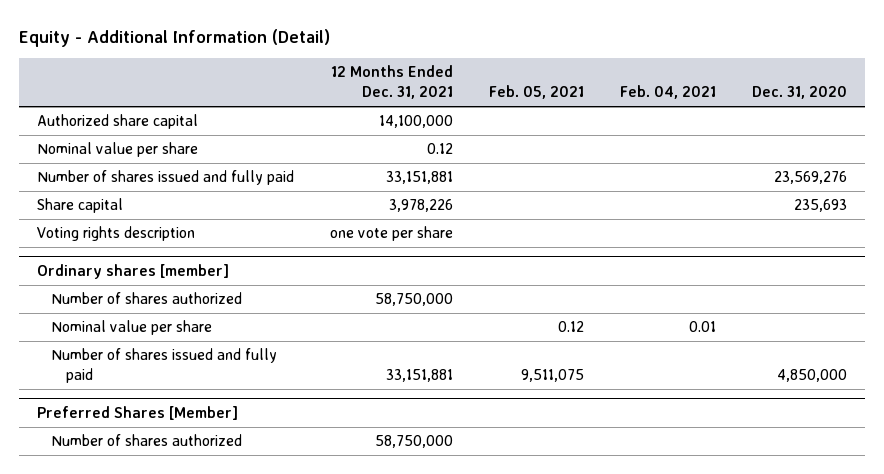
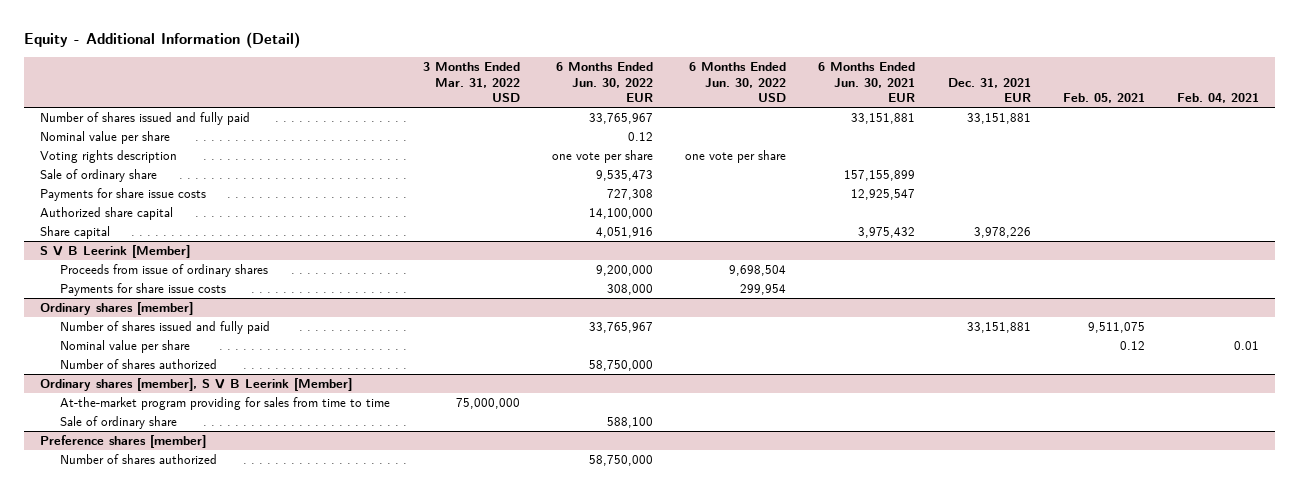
- | 12 Months Ended Dec. 31, 2021 | Feb. 05, 2021 | Feb. 04, 2021 | Dec. 31, 2020
+ | 3 Months Ended Mar. 31, 2022 USD | 6 Months Ended Jun. 30, 2022 EUR | 6 Months Ended Jun. 30, 2022 USD | 6 Months Ended Jun. 30, 2021 EUR | Dec. 31, 2021 EUR | Feb. 05, 2021 | Feb. 04, 2021
moved down: Nominal value per share | | 0.12 | | | | |
+ Sale of ordinary share | | 9,535,473 | | 157,155,899 | | |
+ Payments for share issue costs | | 727,308 | | 12,925,547 | | |
moved down: Authorized share capital | | 14,100,000 | | | | |
moved down: Share capital | | 4,051,916 | | 3,975,432 | 3,978,226 | |
+ S V B Leerink [Member]
+ Proceeds from issue of ordinary shares | | 9,200,000 | 9,698,504 | | | |
+ Payments for share issue costs | | 308,000 | 299,954 | | | |
- Preferred Shares [Member]
@ Ordinary shares [member]
moved down: Nominal value per share | | | | | | 0.12 | 0.01
moved down: Number of shares authorized | | 58,750,000 | | | | |
+ Ordinary shares [member], S V B Leerink [Member]
+ At-the-market program providing for sales from time to time | 75,000,000 | | | | | |
+ Sale of ordinary share | | 588,100 | | | | |
+ Preference shares [member]

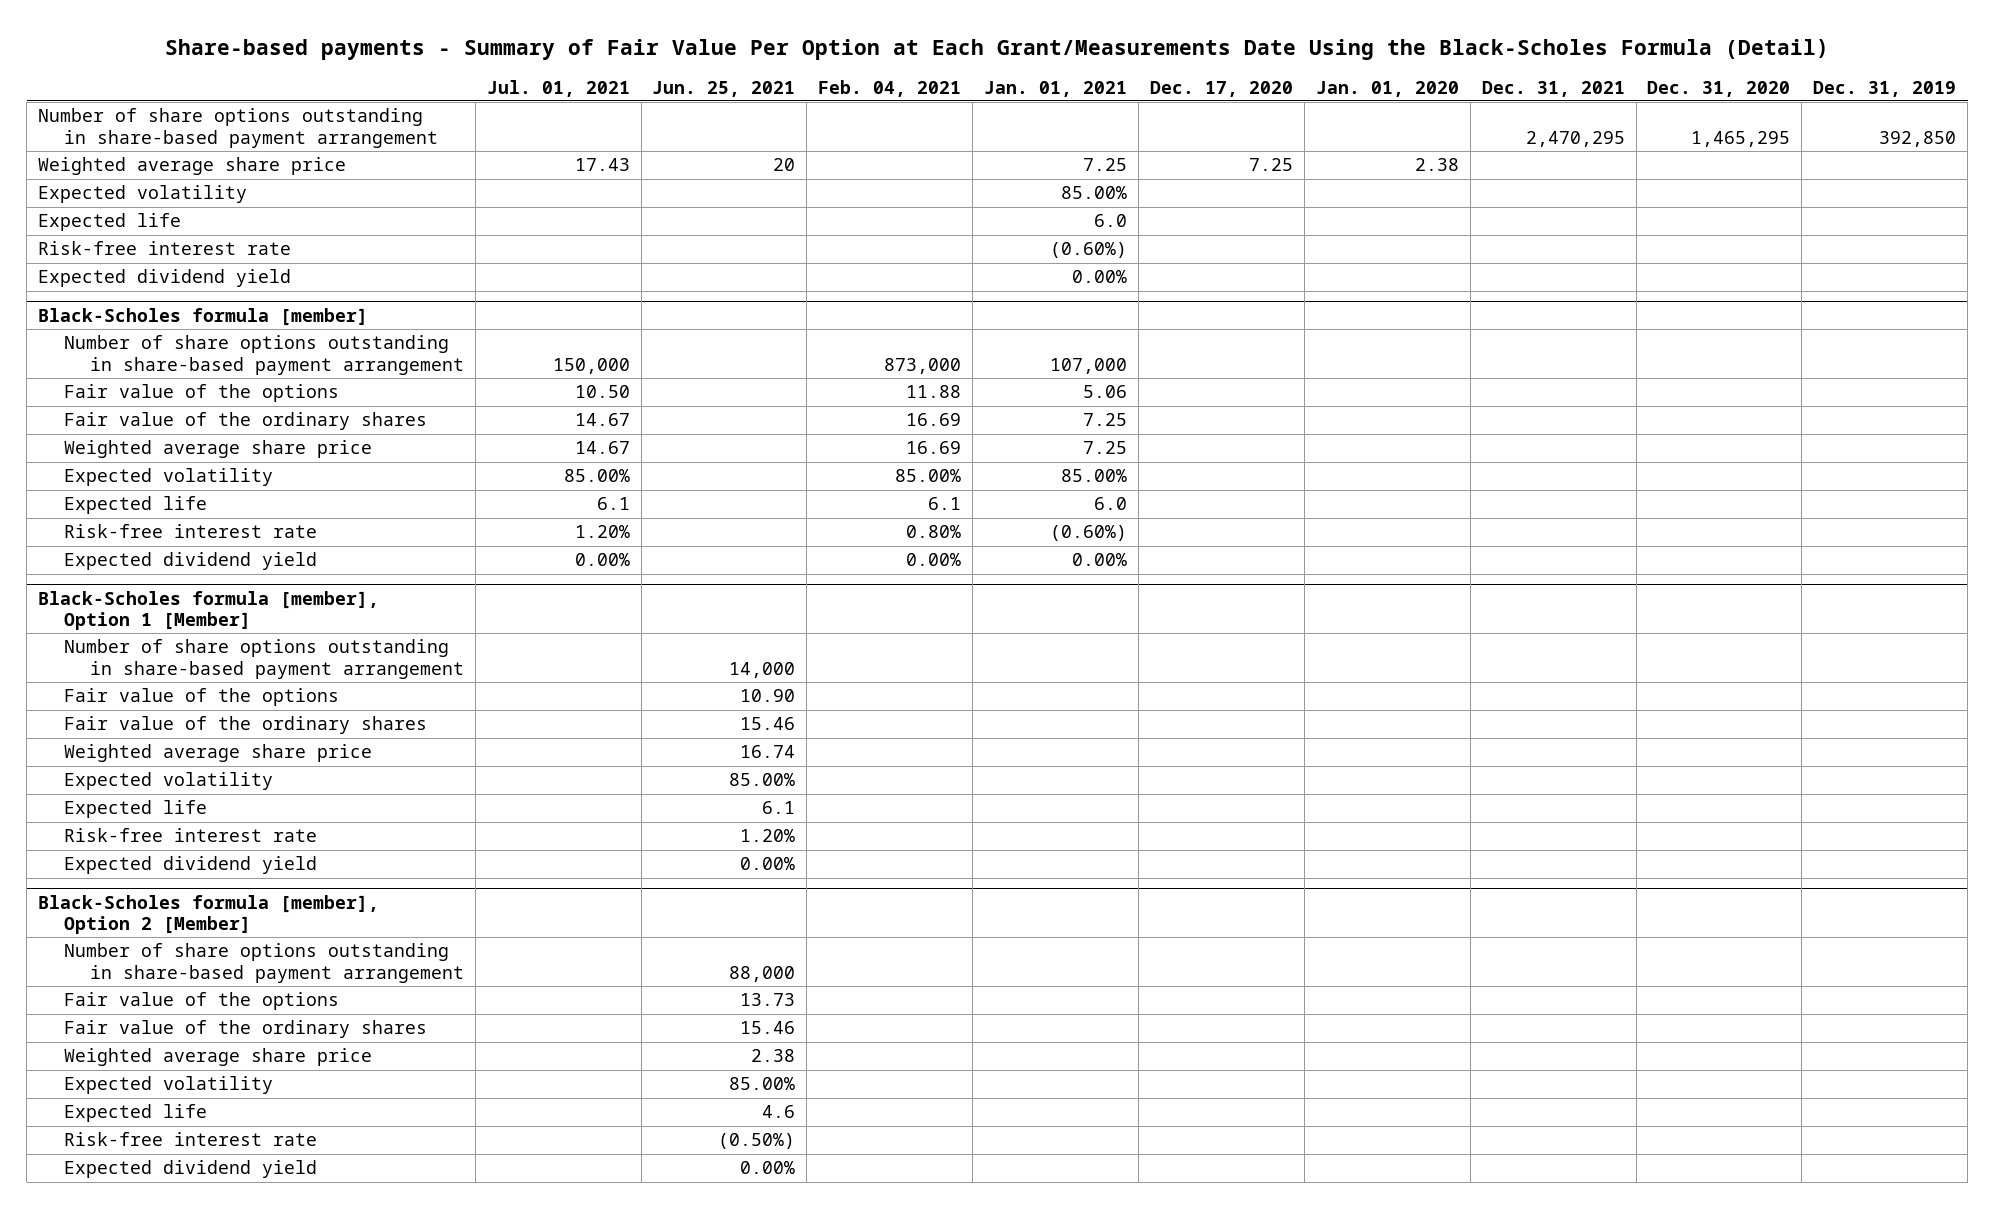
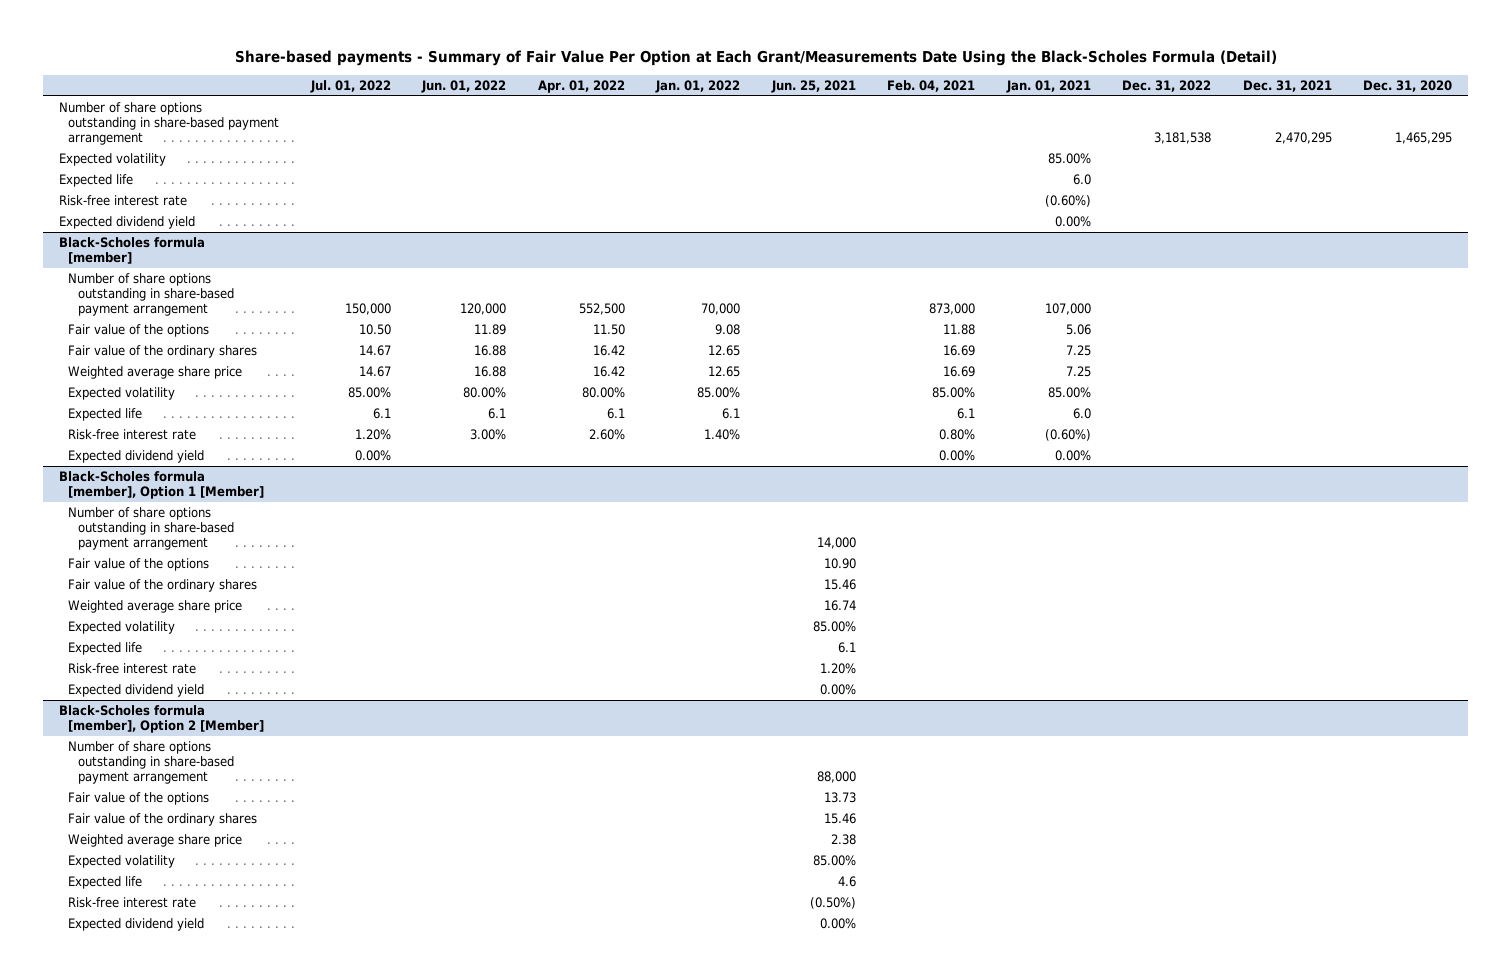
- | Jul. 01, 2021 | Jun. 25, 2021 | Feb. 04, 2021 | Jan. 01, 2021 | Dec. 17, 2020 | Jan. 01, 2020 | Dec. 31, 2021 | Dec. 31, 2020 | Dec. 31, 2019
+ | Jul. 01, 2022 | Jun. 01, 2022 | Apr. 01, 2022 | Jan. 01, 2022 | Jun. 25, 2021 | Feb. 04, 2021 | Jan. 01, 2021 | Dec. 31, 2022 | Dec. 31, 2021 | Dec. 31, 2020
- Weighted average share price | 17.43 | 20 | | 7.25 | 7.25 | 2.38 | | |

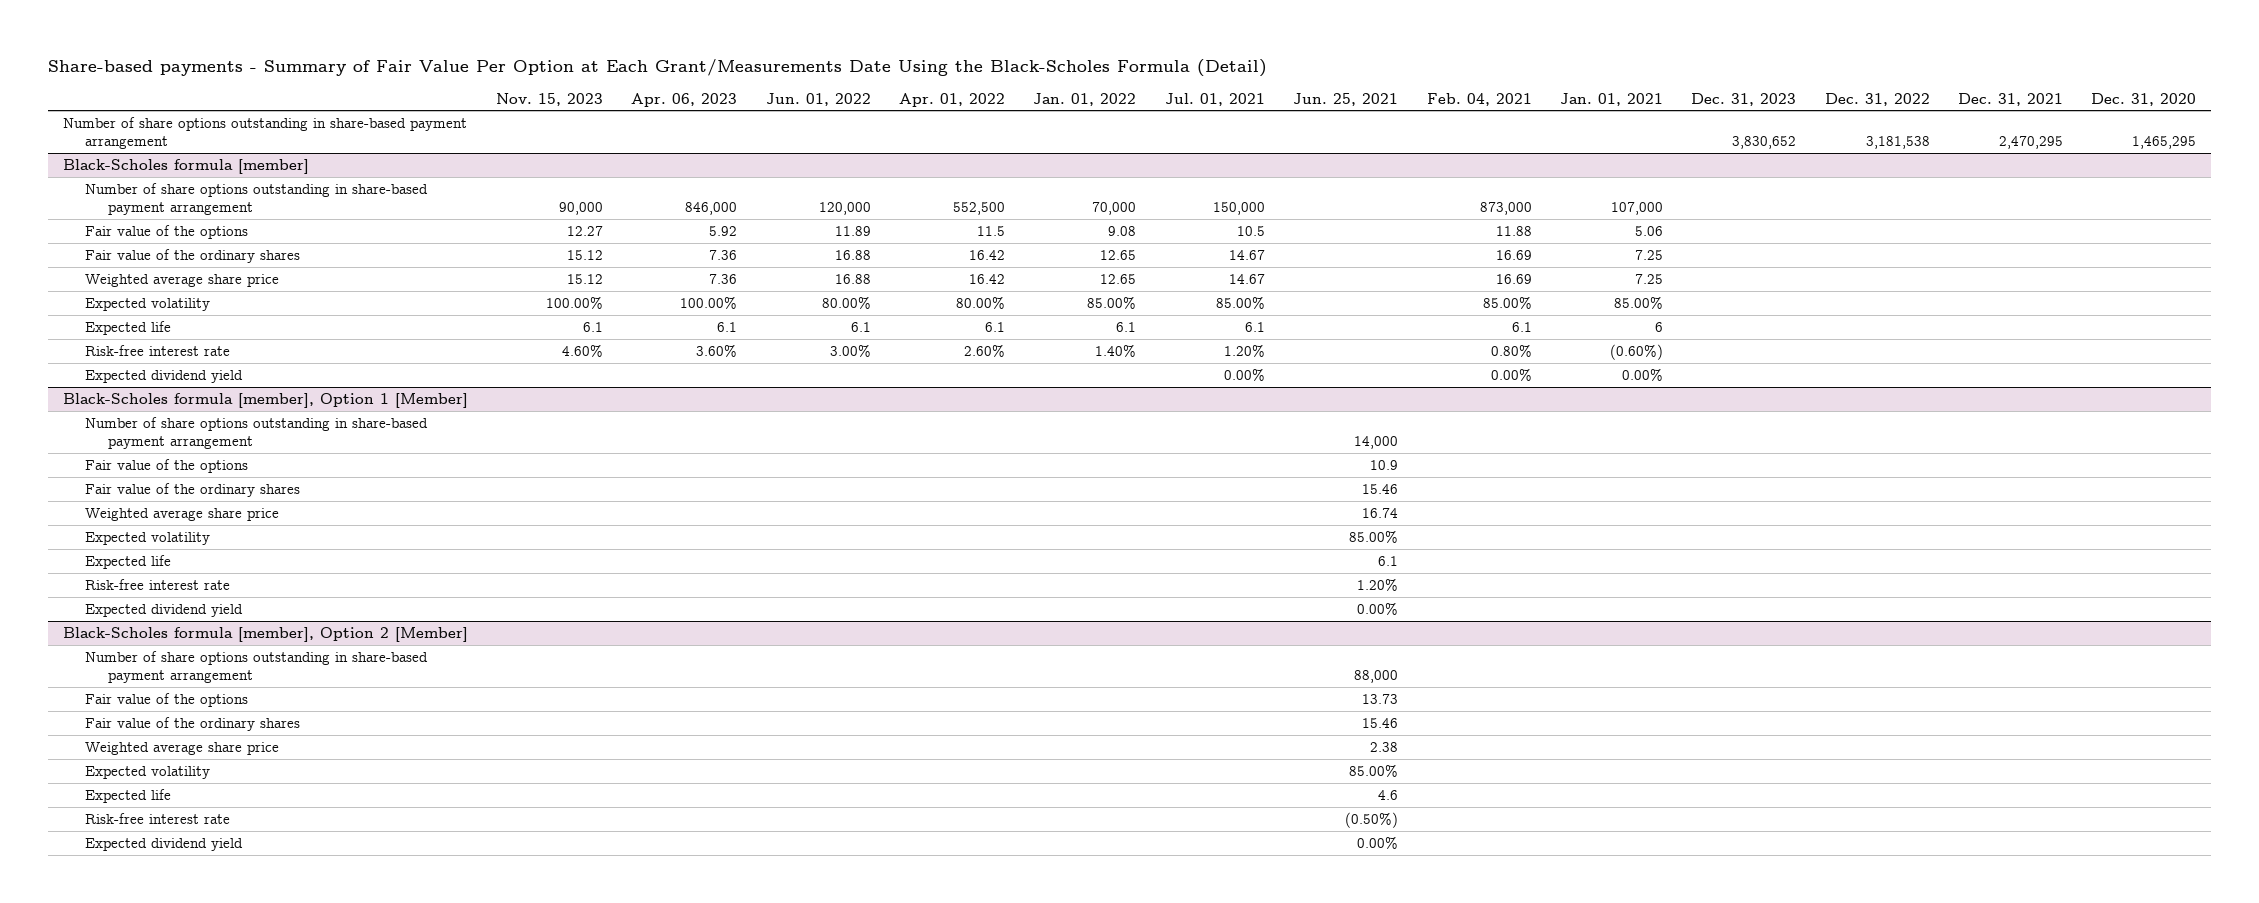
- | Jul. 01, 2022 | Jun. 01, 2022 | Apr. 01, 2022 | Jan. 01, 2022 | Jun. 25, 2021 | Feb. 04, 2021 | Jan. 01, 2021 | Dec. 31, 2022 | Dec. 31, 2021 | Dec. 31, 2020
+ | Nov. 15, 2023 | Apr. 06, 2023 | Jun. 01, 2022 | Apr. 01, 2022 | Jan. 01, 2022 | Jul. 01, 2021 | Jun. 25, 2021 | Feb. 04, 2021 | Jan. 01, 2021 | Dec. 31, 2023 | Dec. 31, 2022 | Dec. 31, 2021 | Dec. 31, 2020
- Expected volatility | | | | | | | 85.00% | | |
- Expected life | | | | | | | 6.0 | | |
- Risk-free interest rate | | | | | | | (0.60%) | | |
- Expected dividend yield | | | | | | | 0.00% | | |
@ Black-Scholes formula [member]
- Fair value of the options | 10.50 | 11.89 | 11.50 | 9.08 | | 11.88 | 5.06 | | |
+ Fair value of the options | 12.27 | 5.92 | 11.89 | 11.5 | 9.08 | 10.5 | | 11.88 | 5.06 | | | |
- Expected life | 6.1 | 6.1 | 6.1 | 6.1 | | 6.1 | 6.0 | | |
+ Expected life | 6.1 | 6.1 | 6.1 | 6.1 | 6.1 | 6.1 | | 6.1 | 6 | | | |
@ Black-Scholes formula [member], Option 1 [Member]
- Fair value of the options | | | | | 10.90 | | | | |
+ Fair value of the options | | | | | | | 10.9 | | | | | |

